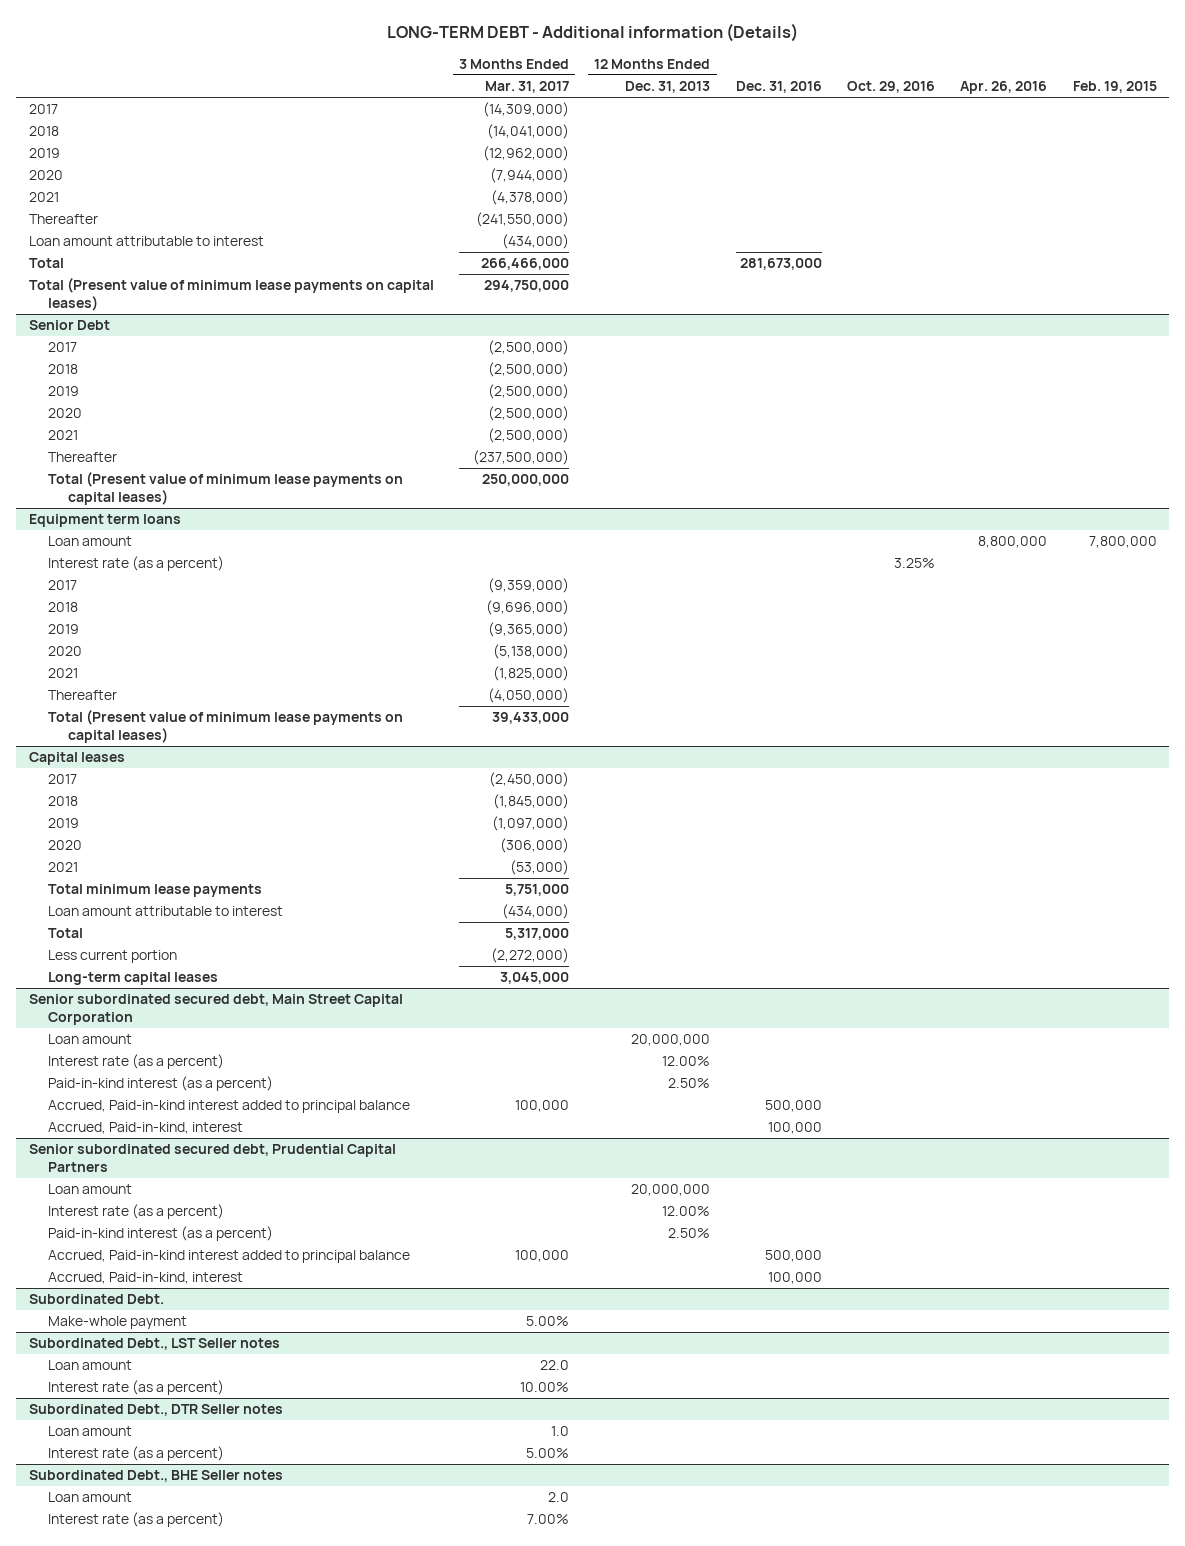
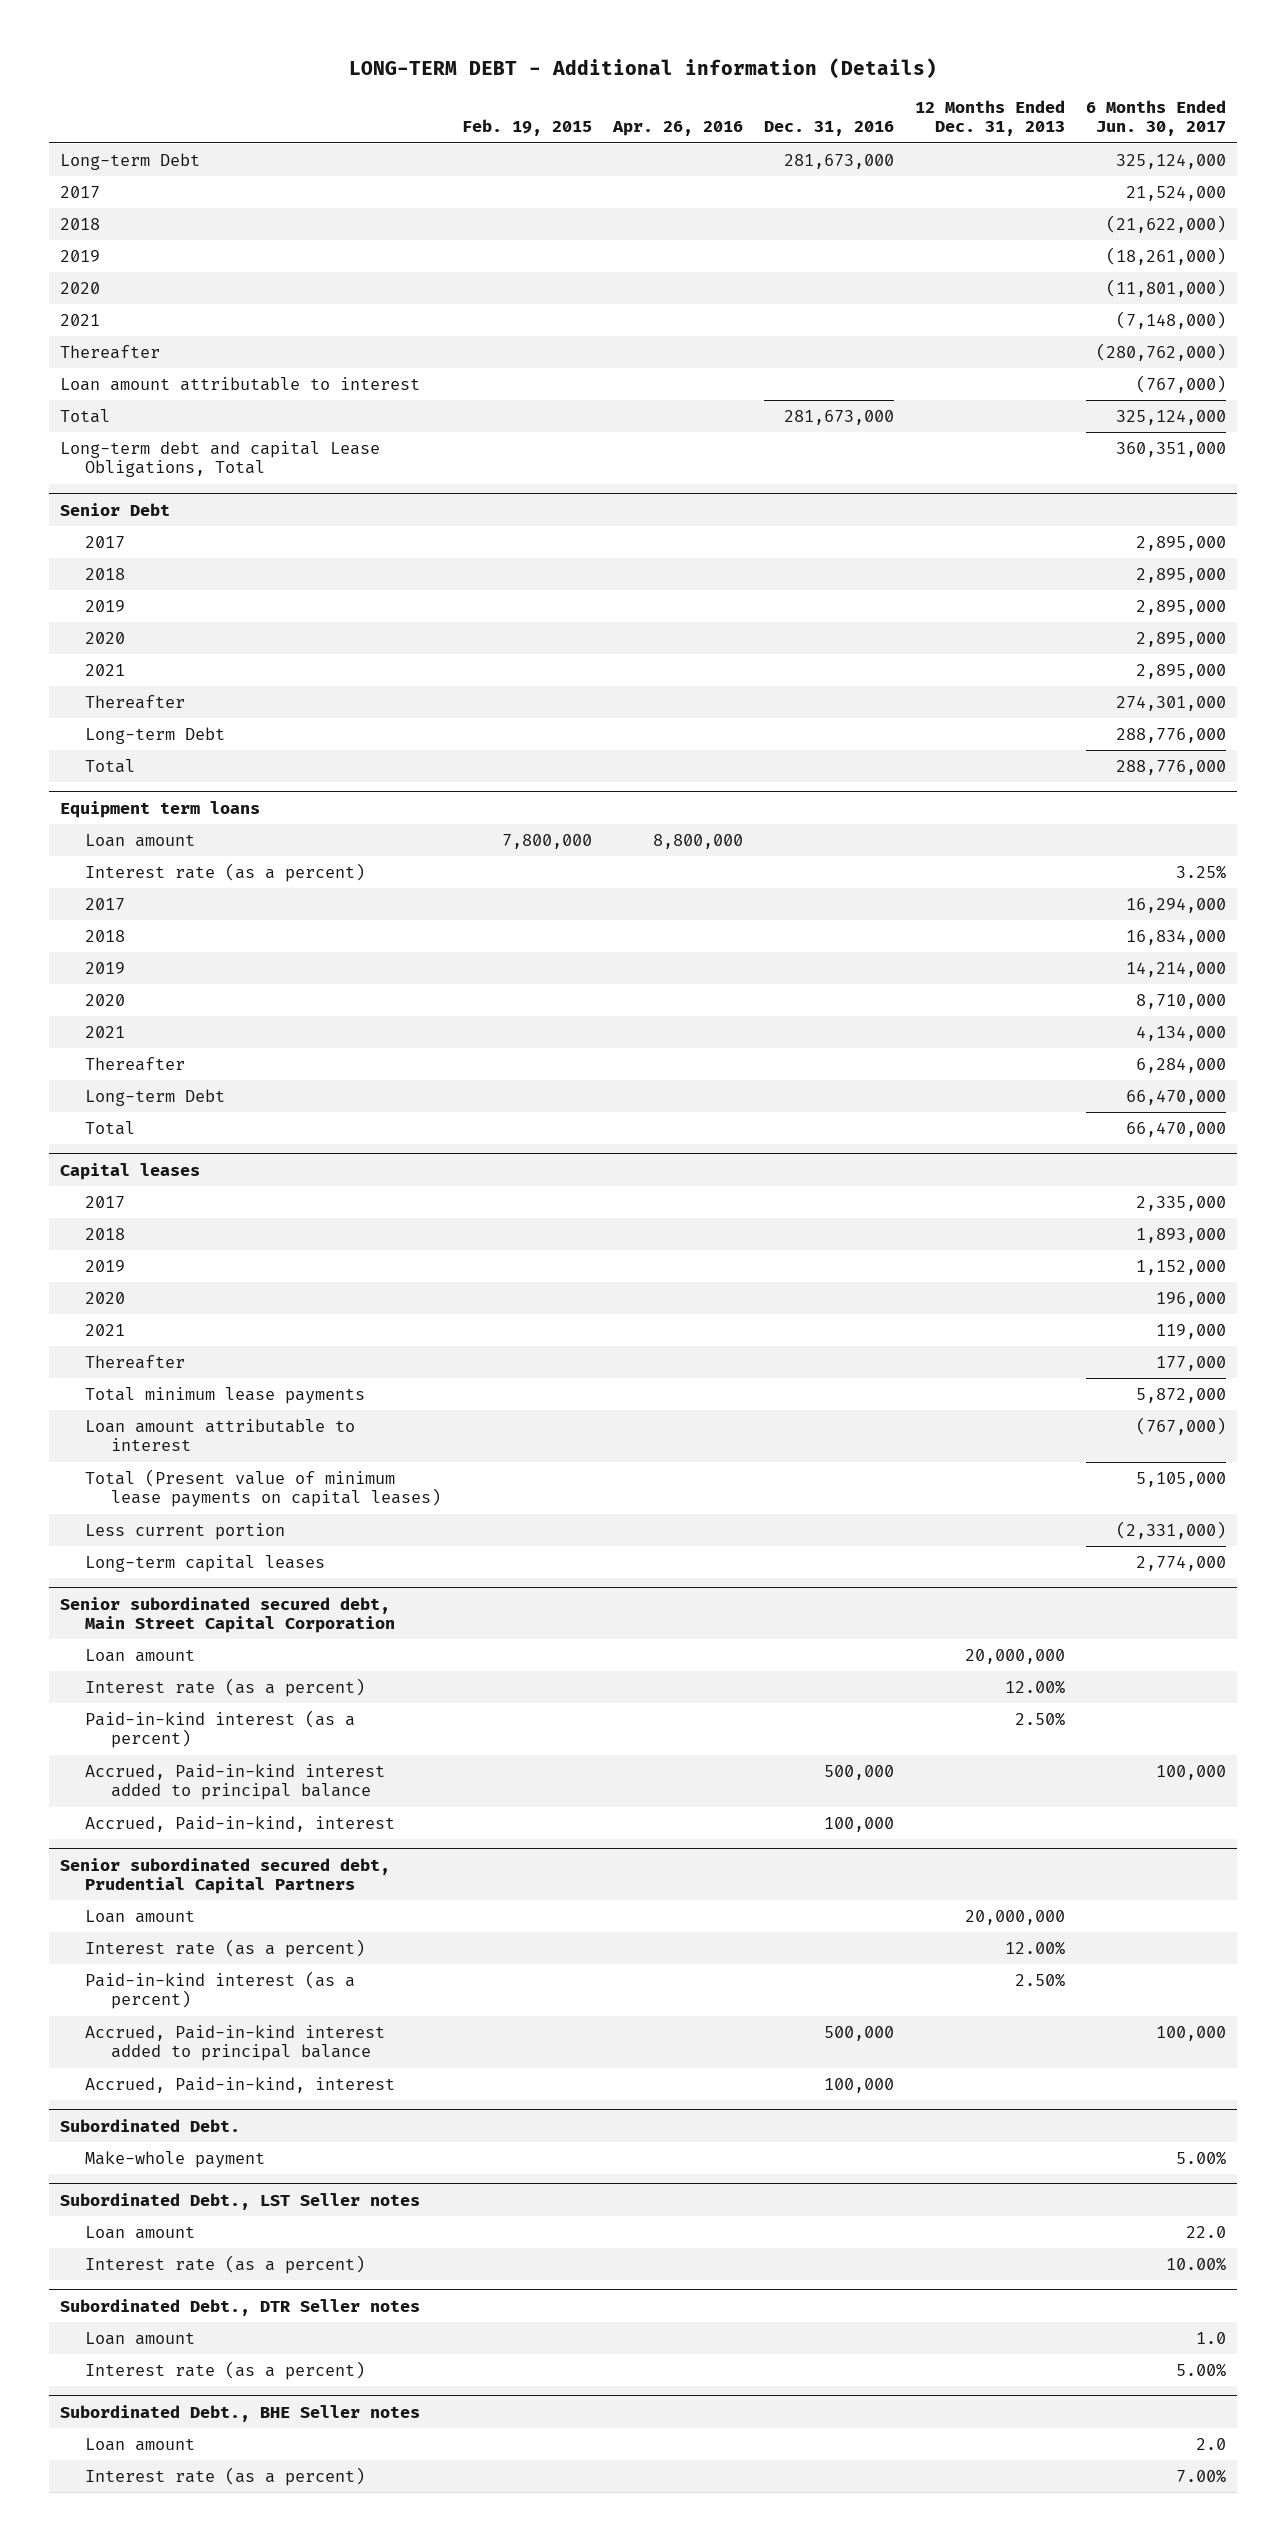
- | 3 Months Ended Mar. 31, 2017 | 12 Months Ended Dec. 31, 2013 | Dec. 31, 2016 | Oct. 29, 2016 | Apr. 26, 2016 | Feb. 19, 2015
+ | Feb. 19, 2015 | Apr. 26, 2016 | Dec. 31, 2016 | 12 Months Ended Dec. 31, 2013 | 6 Months Ended Jun. 30, 2017
+ Long-term Debt | | | 281,673,000 | | 325,124,000
- Total (Present value of minimum lease payments on capital leases) | 294,750,000 | | | | |
+ Long-term debt and capital Lease Obligations, Total | | | | | 360,351,000
@ Senior Debt
- Total (Present value of minimum lease payments on capital leases) | 250,000,000 | | | | |
+ Long-term Debt | | | | | 288,776,000
+ Total | | | | | 288,776,000
@ Equipment term loans
- Total (Present value of minimum lease payments on capital leases) | 39,433,000 | | | | |
+ Long-term Debt | | | | | 66,470,000
+ Total | | | | | 66,470,000
@ Capital leases
+ Thereafter | | | | | 177,000
- Total | 5,317,000 | | | | |
+ Total (Present value of minimum lease payments on capital leases) | | | | | 5,105,000

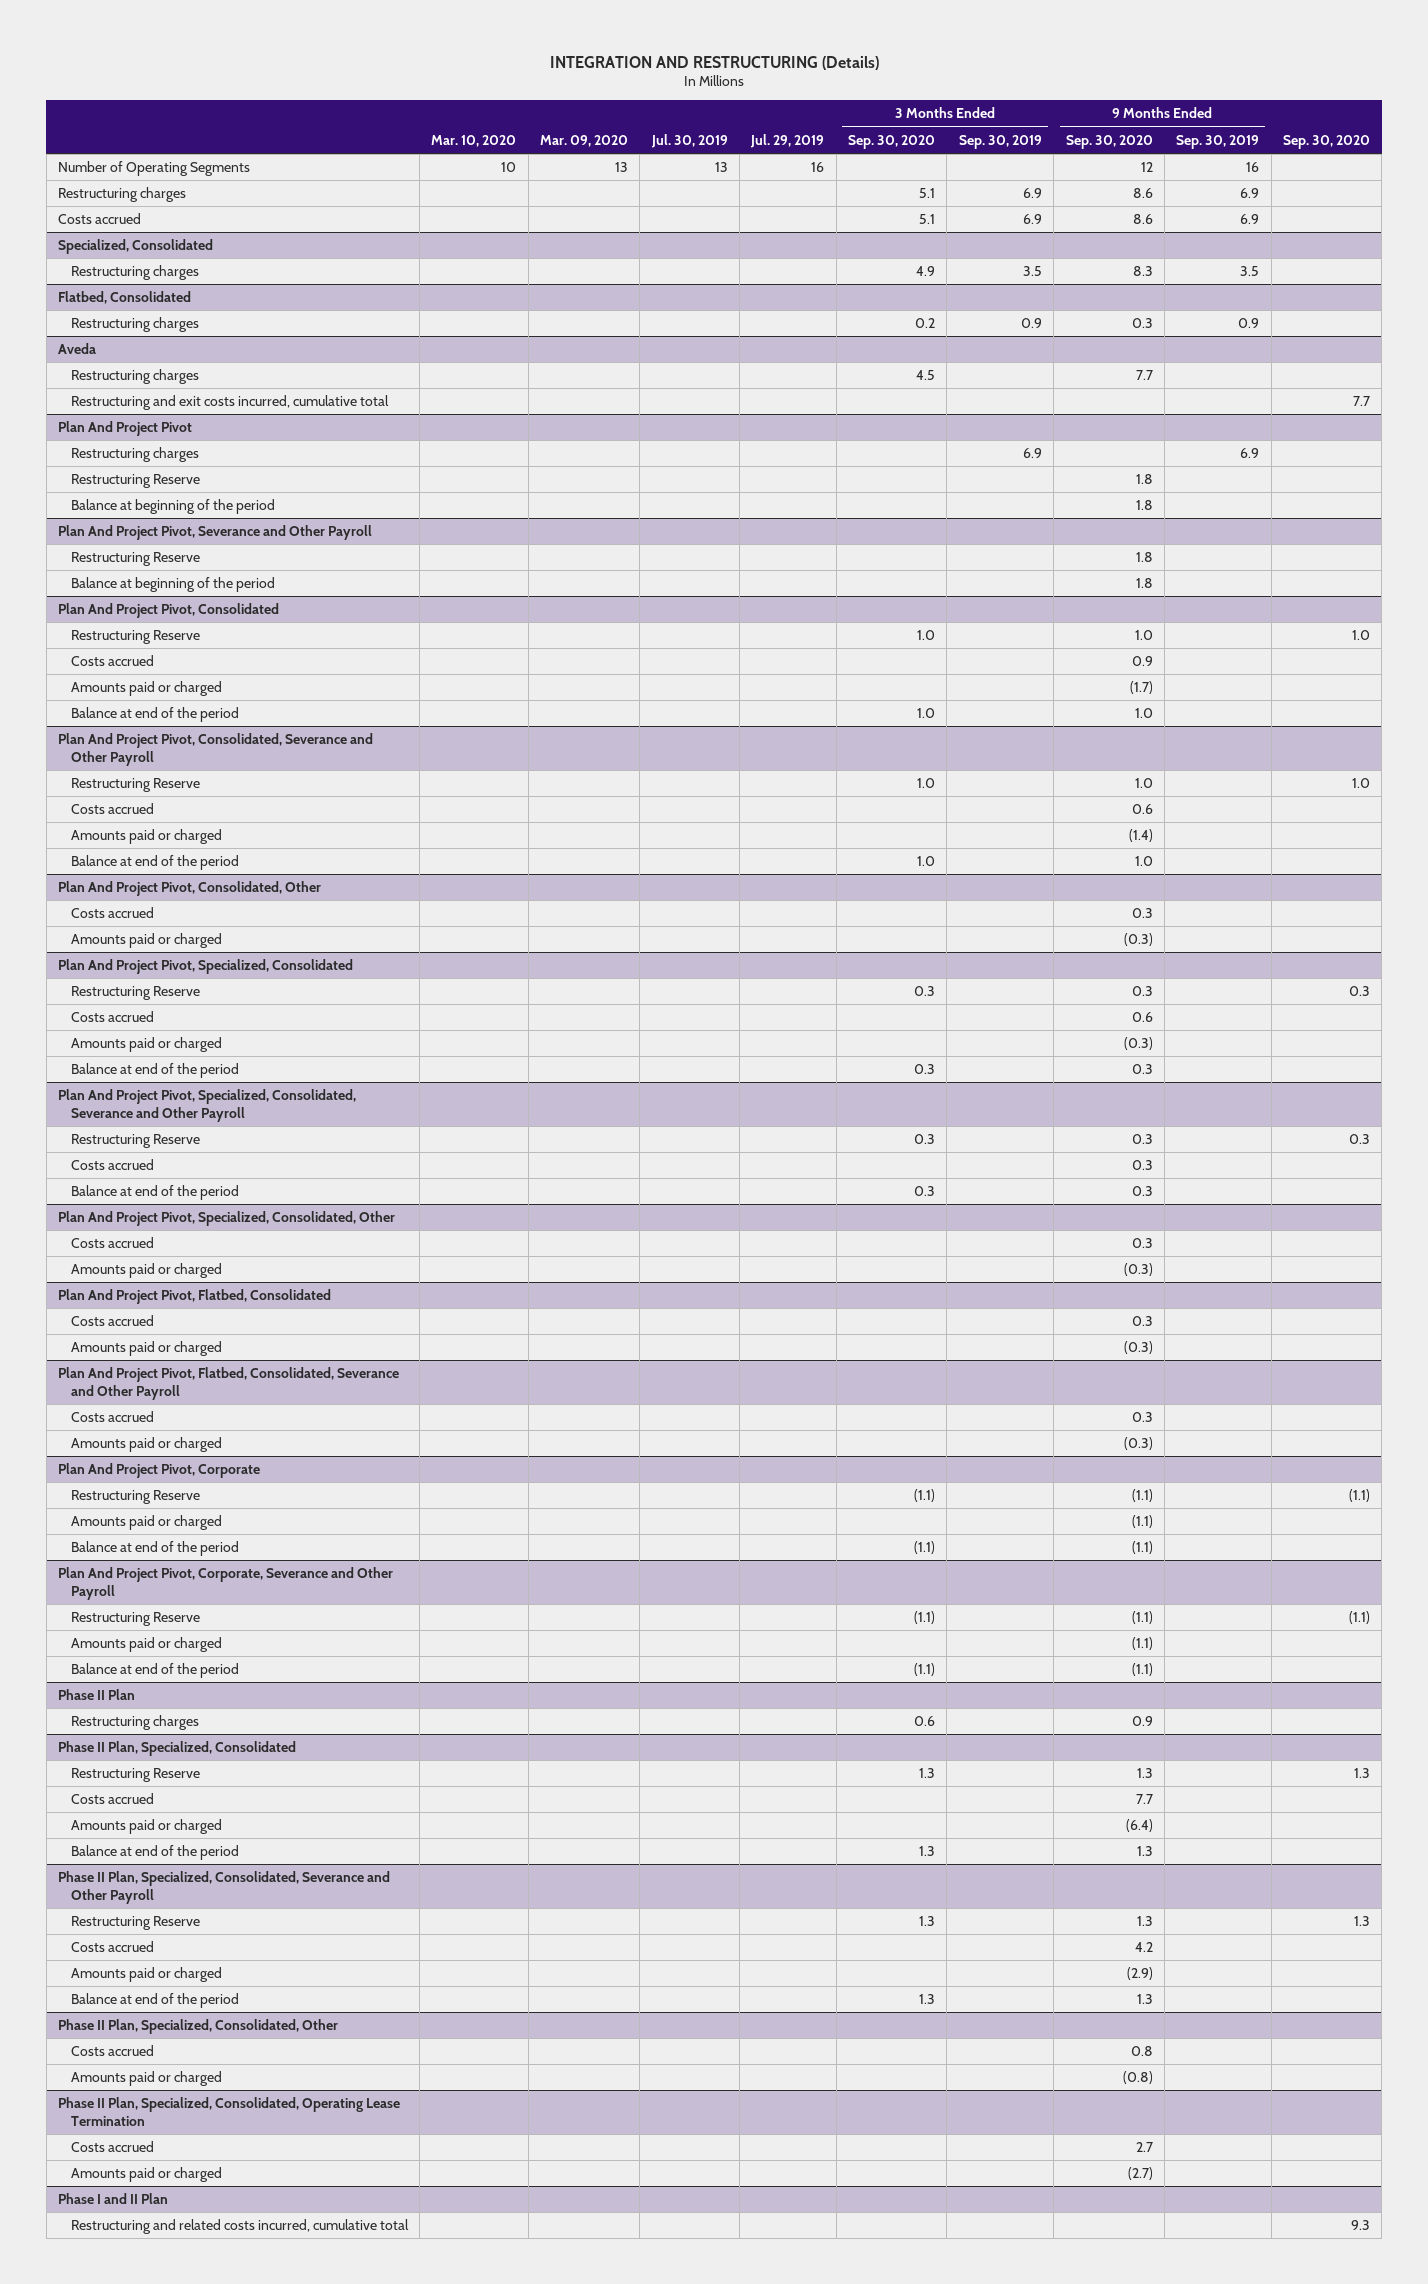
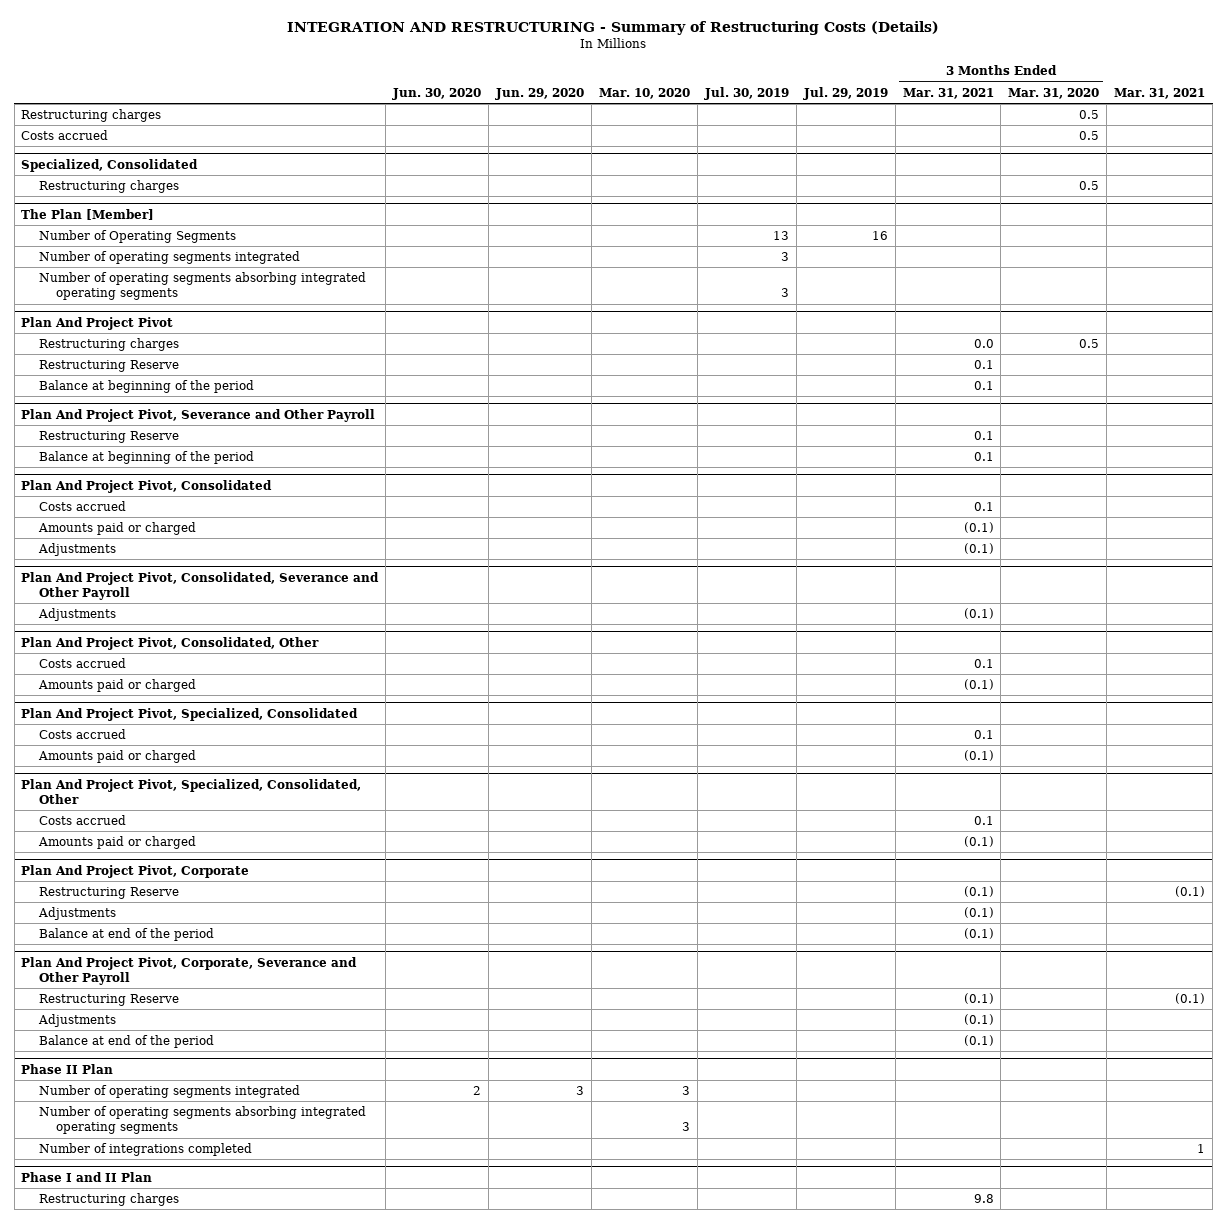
- INTEGRATION AND RESTRUCTURING (Details)
+ INTEGRATION AND RESTRUCTURING - Summary of Restructuring Costs (Details)
- | Mar. 10, 2020 | Mar. 09, 2020 | Jul. 30, 2019 | Jul. 29, 2019 | 3 Months Ended Sep. 30, 2020 | 3 Months Ended Sep. 30, 2019 | 9 Months Ended Sep. 30, 2020 | 9 Months Ended Sep. 30, 2019 | Sep. 30, 2020
+ | Jun. 30, 2020 | Jun. 29, 2020 | Mar. 10, 2020 | Jul. 30, 2019 | Jul. 29, 2019 | 3 Months Ended Mar. 31, 2021 | 3 Months Ended Mar. 31, 2020 | Mar. 31, 2021
- Number of Operating Segments | 10 | 13 | 13 | 16 | | | 12 | 16 |
- Flatbed, Consolidated
- Restructuring charges | | | | | 0.2 | 0.9 | 0.3 | 0.9 |
- Aveda
- Restructuring charges | | | | | 4.5 | | 7.7 | |
- Restructuring and exit costs incurred, cumulative total | | | | | | | | | 7.7
+ The Plan [Member]
+ Number of Operating Segments | | | | 13 | 16 | | |
+ Number of operating segments integrated | | | | 3 | | | |
+ Number of operating segments absorbing integrated operating segments | | | | 3 | | | |
@ Plan And Project Pivot, Consolidated
- Restructuring Reserve | | | | | 1.0 | | 1.0 | | 1.0
- Balance at end of the period | | | | | 1.0 | | 1.0 | |
+ Adjustments | | | | | | (0.1) | |
@ Plan And Project Pivot, Consolidated, Severance and Other Payroll
- Restructuring Reserve | | | | | 1.0 | | 1.0 | | 1.0
- Costs accrued | | | | | | | 0.6 | |
- Amounts paid or charged | | | | | | | (1.4) | |
- Balance at end of the period | | | | | 1.0 | | 1.0 | |
+ Adjustments | | | | | | (0.1) | |
@ Plan And Project Pivot, Specialized, Consolidated
- Restructuring Reserve | | | | | 0.3 | | 0.3 | | 0.3
- Balance at end of the period | | | | | 0.3 | | 0.3 | |
- Plan And Project Pivot, Specialized, Consolidated, Severance and Other Payroll
- Restructuring Reserve | | | | | 0.3 | | 0.3 | | 0.3
- Costs accrued | | | | | | | 0.3 | |
- Balance at end of the period | | | | | 0.3 | | 0.3 | |
- Plan And Project Pivot, Flatbed, Consolidated
- Costs accrued | | | | | | | 0.3 | |
- Amounts paid or charged | | | | | | | (0.3) | |
- Plan And Project Pivot, Flatbed, Consolidated, Severance and Other Payroll
- Costs accrued | | | | | | | 0.3 | |
- Amounts paid or charged | | | | | | | (0.3) | |
@ Plan And Project Pivot, Corporate
- Amounts paid or charged | | | | | | | (1.1) | |
+ Adjustments | | | | | | (0.1) | |
@ Plan And Project Pivot, Corporate, Severance and Other Payroll
- Amounts paid or charged | | | | | | | (1.1) | |
+ Adjustments | | | | | | (0.1) | |
@ Phase II Plan
- Restructuring charges | | | | | 0.6 | | 0.9 | |
- Phase II Plan, Specialized, Consolidated
- Restructuring Reserve | | | | | 1.3 | | 1.3 | | 1.3
- Costs accrued | | | | | | | 7.7 | |
- Amounts paid or charged | | | | | | | (6.4) | |
- Balance at end of the period | | | | | 1.3 | | 1.3 | |
- Phase II Plan, Specialized, Consolidated, Severance and Other Payroll
- Restructuring Reserve | | | | | 1.3 | | 1.3 | | 1.3
- Costs accrued | | | | | | | 4.2 | |
- Amounts paid or charged | | | | | | | (2.9) | |
- Balance at end of the period | | | | | 1.3 | | 1.3 | |
- Phase II Plan, Specialized, Consolidated, Other
- Costs accrued | | | | | | | 0.8 | |
- Amounts paid or charged | | | | | | | (0.8) | |
- Phase II Plan, Specialized, Consolidated, Operating Lease Termination
- Costs accrued | | | | | | | 2.7 | |
- Amounts paid or charged | | | | | | | (2.7) | |
@ Phase II Plan
+ Number of operating segments integrated | 2 | 3 | 3 | | | | |
+ Number of operating segments absorbing integrated operating segments | | | 3 | | | | |
+ Number of integrations completed | | | | | | | | 1
@ Phase I and II Plan
- Restructuring and related costs incurred, cumulative total | | | | | | | | | 9.3
+ Restructuring charges | | | | | | 9.8 | |

